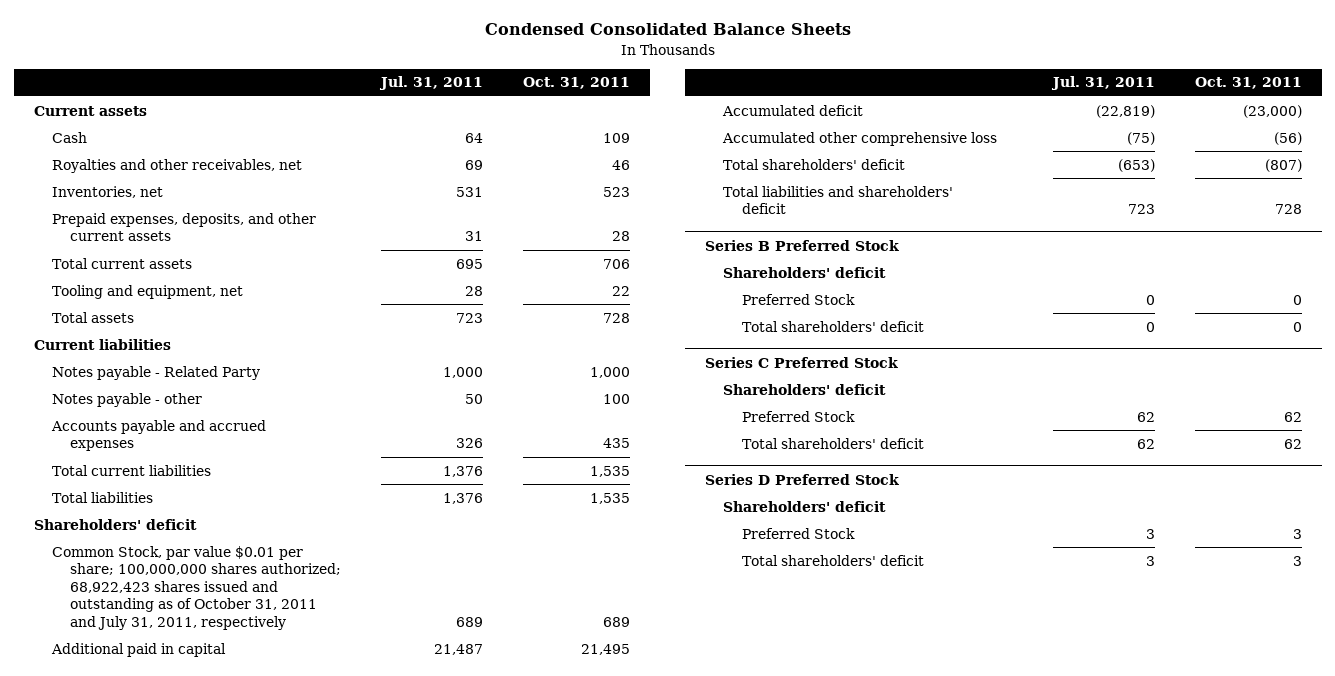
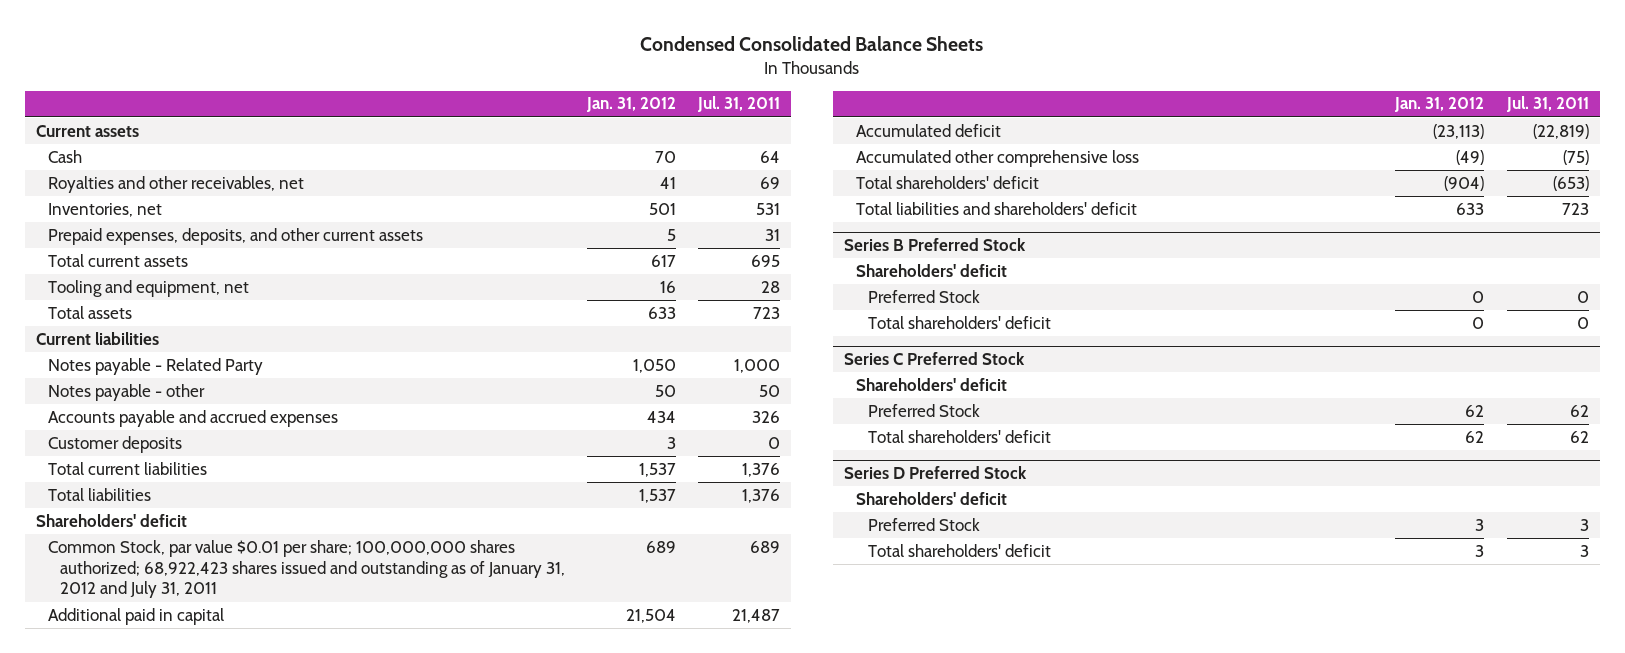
- | Jul. 31, 2011 | Oct. 31, 2011
+ | Jan. 31, 2012 | Jul. 31, 2011
+ Customer deposits | 3 | 0
- Common Stock, par value $0.01 per share; 100,000,000 shares authorized; 68,922,423 shares issued and outstanding as of October 31, 2011 and July 31, 2011, respectively | 689 | 689
+ Common Stock, par value $0.01 per share; 100,000,000 shares authorized; 68,922,423 shares issued and outstanding as of January 31, 2012 and July 31, 2011 | 689 | 689

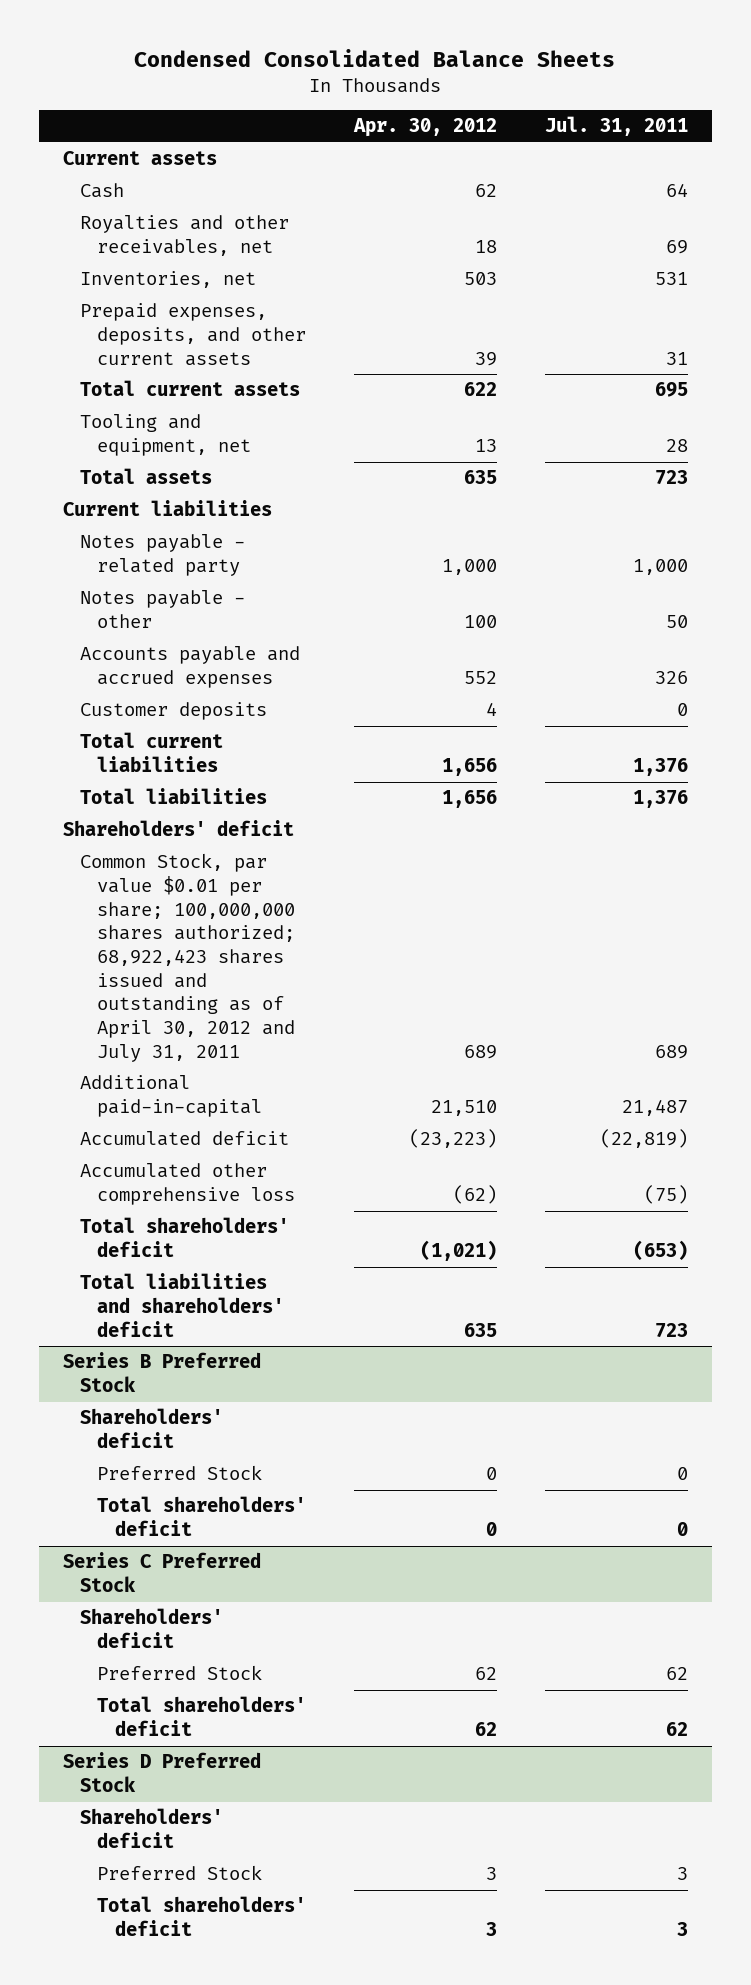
- | Jan. 31, 2012 | Jul. 31, 2011
+ | Apr. 30, 2012 | Jul. 31, 2011
- Notes payable - Related Party | 1,050 | 1,000
+ Notes payable - related party | 1,000 | 1,000
- Common Stock, par value $0.01 per share; 100,000,000 shares authorized; 68,922,423 shares issued and outstanding as of January 31, 2012 and July 31, 2011 | 689 | 689
- Additional paid in capital | 21,504 | 21,487
+ Common Stock, par value $0.01 per share; 100,000,000 shares authorized; 68,922,423 shares issued and outstanding as of April 30, 2012 and July 31, 2011 | 689 | 689
+ Additional paid-in-capital | 21,510 | 21,487

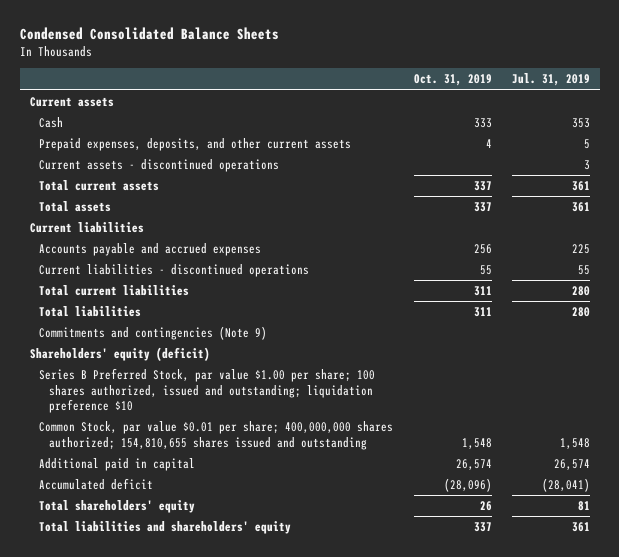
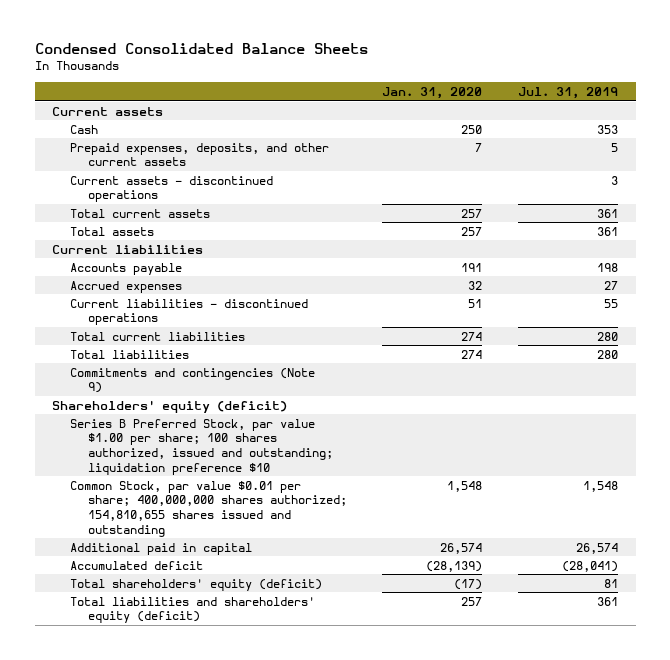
- | Oct. 31, 2019 | Jul. 31, 2019
+ | Jan. 31, 2020 | Jul. 31, 2019
- Accounts payable and accrued expenses | 256 | 225
+ Accounts payable | 191 | 198
+ Accrued expenses | 32 | 27
- Total shareholders' equity | 26 | 81
- Total liabilities and shareholders' equity | 337 | 361
+ Total shareholders' equity (deficit) | (17) | 81
+ Total liabilities and shareholders' equity (deficit) | 257 | 361

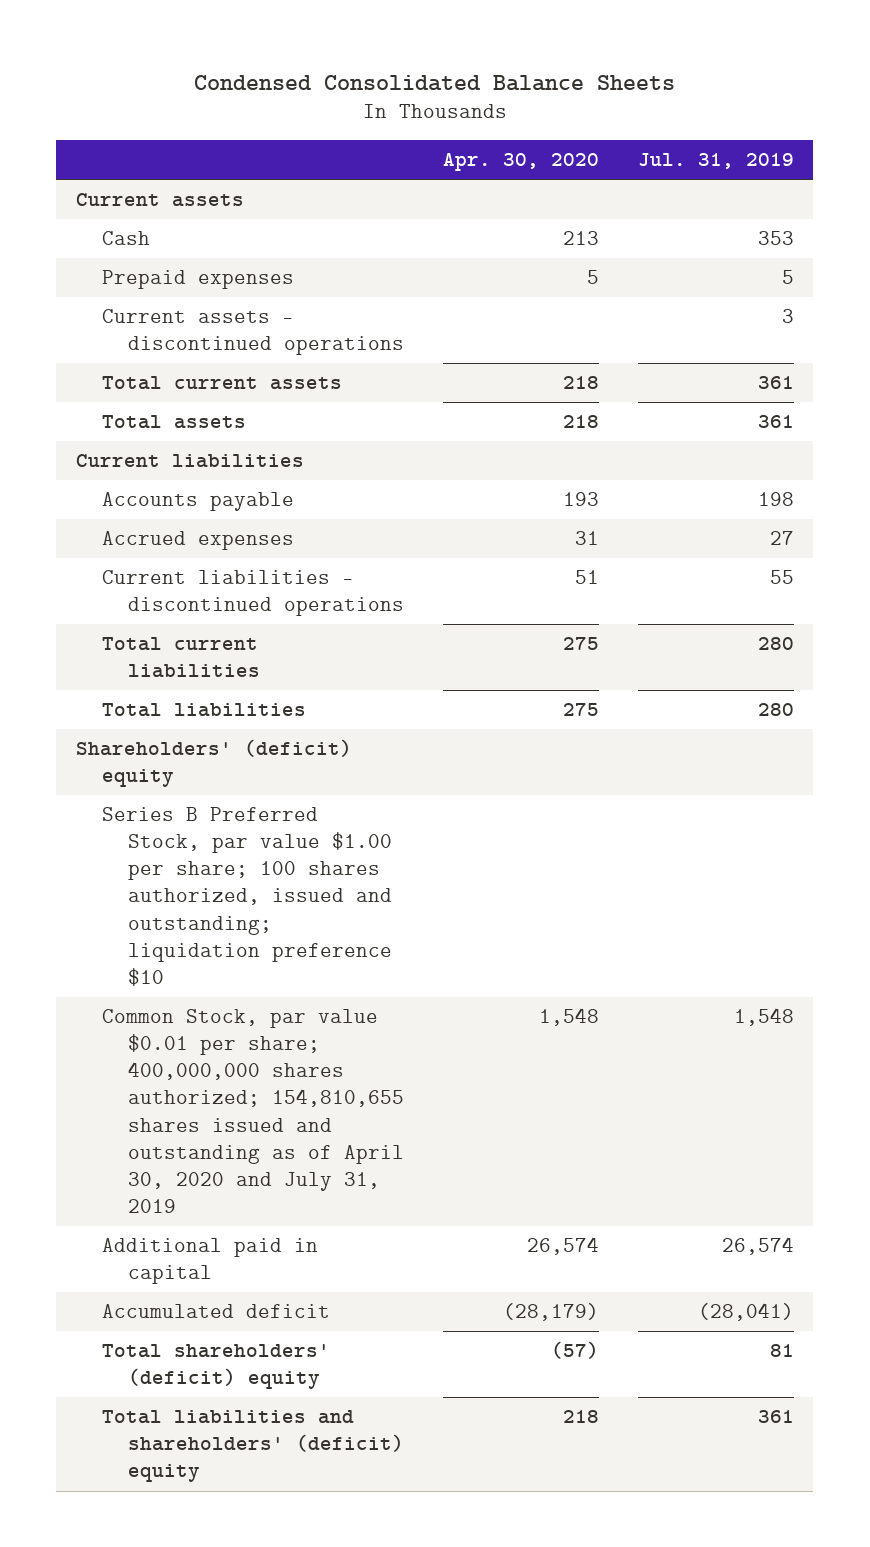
- | Jan. 31, 2020 | Jul. 31, 2019
+ | Apr. 30, 2020 | Jul. 31, 2019
- Prepaid expenses, deposits, and other current assets | 7 | 5
+ Prepaid expenses | 5 | 5
- Commitments and contingencies (Note 9)
- Shareholders' equity (deficit)
+ Shareholders' (deficit) equity
- Common Stock, par value $0.01 per share; 400,000,000 shares authorized; 154,810,655 shares issued and outstanding | 1,548 | 1,548
+ Common Stock, par value $0.01 per share; 400,000,000 shares authorized; 154,810,655 shares issued and outstanding as of April 30, 2020 and July 31, 2019 | 1,548 | 1,548
- Total shareholders' equity (deficit) | (17) | 81
- Total liabilities and shareholders' equity (deficit) | 257 | 361
+ Total shareholders' (deficit) equity | (57) | 81
+ Total liabilities and shareholders' (deficit) equity | 218 | 361

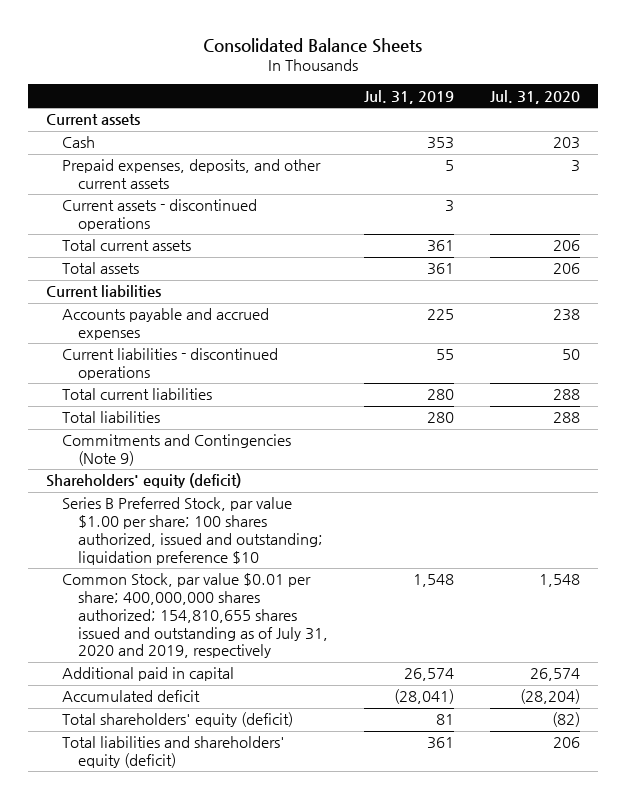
- Condensed Consolidated Balance Sheets
+ Consolidated Balance Sheets
- | Apr. 30, 2020 | Jul. 31, 2019
+ | Jul. 31, 2019 | Jul. 31, 2020
- Prepaid expenses | 5 | 5
+ Prepaid expenses, deposits, and other current assets | 5 | 3
- Accounts payable | 193 | 198
- Accrued expenses | 31 | 27
+ Accounts payable and accrued expenses | 225 | 238
- Shareholders' (deficit) equity
+ Commitments and Contingencies (Note 9)
+ Shareholders' equity (deficit)
- Common Stock, par value $0.01 per share; 400,000,000 shares authorized; 154,810,655 shares issued and outstanding as of April 30, 2020 and July 31, 2019 | 1,548 | 1,548
+ Common Stock, par value $0.01 per share; 400,000,000 shares authorized; 154,810,655 shares issued and outstanding as of July 31, 2020 and 2019, respectively | 1,548 | 1,548
- Total shareholders' (deficit) equity | (57) | 81
- Total liabilities and shareholders' (deficit) equity | 218 | 361
+ Total shareholders' equity (deficit) | 81 | (82)
+ Total liabilities and shareholders' equity (deficit) | 361 | 206

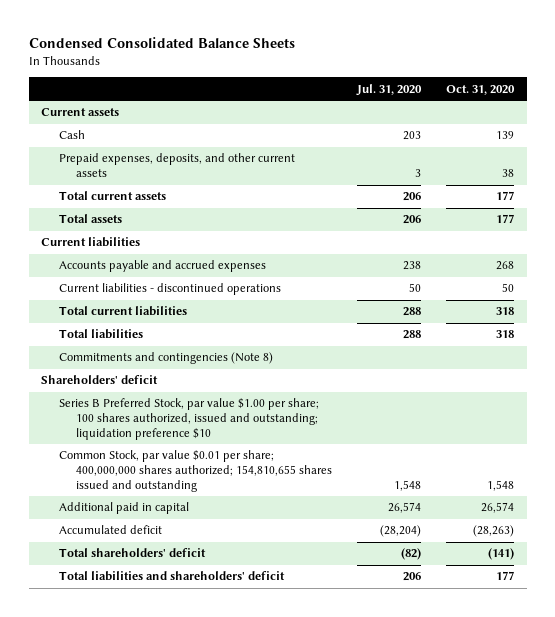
- Consolidated Balance Sheets
+ Condensed Consolidated Balance Sheets
- | Jul. 31, 2019 | Jul. 31, 2020
+ | Jul. 31, 2020 | Oct. 31, 2020
- Current assets - discontinued operations | 3 |
- Commitments and Contingencies (Note 9)
- Shareholders' equity (deficit)
+ Commitments and contingencies (Note 8)
+ Shareholders' deficit
- Common Stock, par value $0.01 per share; 400,000,000 shares authorized; 154,810,655 shares issued and outstanding as of July 31, 2020 and 2019, respectively | 1,548 | 1,548
+ Common Stock, par value $0.01 per share; 400,000,000 shares authorized; 154,810,655 shares issued and outstanding | 1,548 | 1,548
- Total shareholders' equity (deficit) | 81 | (82)
- Total liabilities and shareholders' equity (deficit) | 361 | 206
+ Total shareholders' deficit | (82) | (141)
+ Total liabilities and shareholders' deficit | 206 | 177

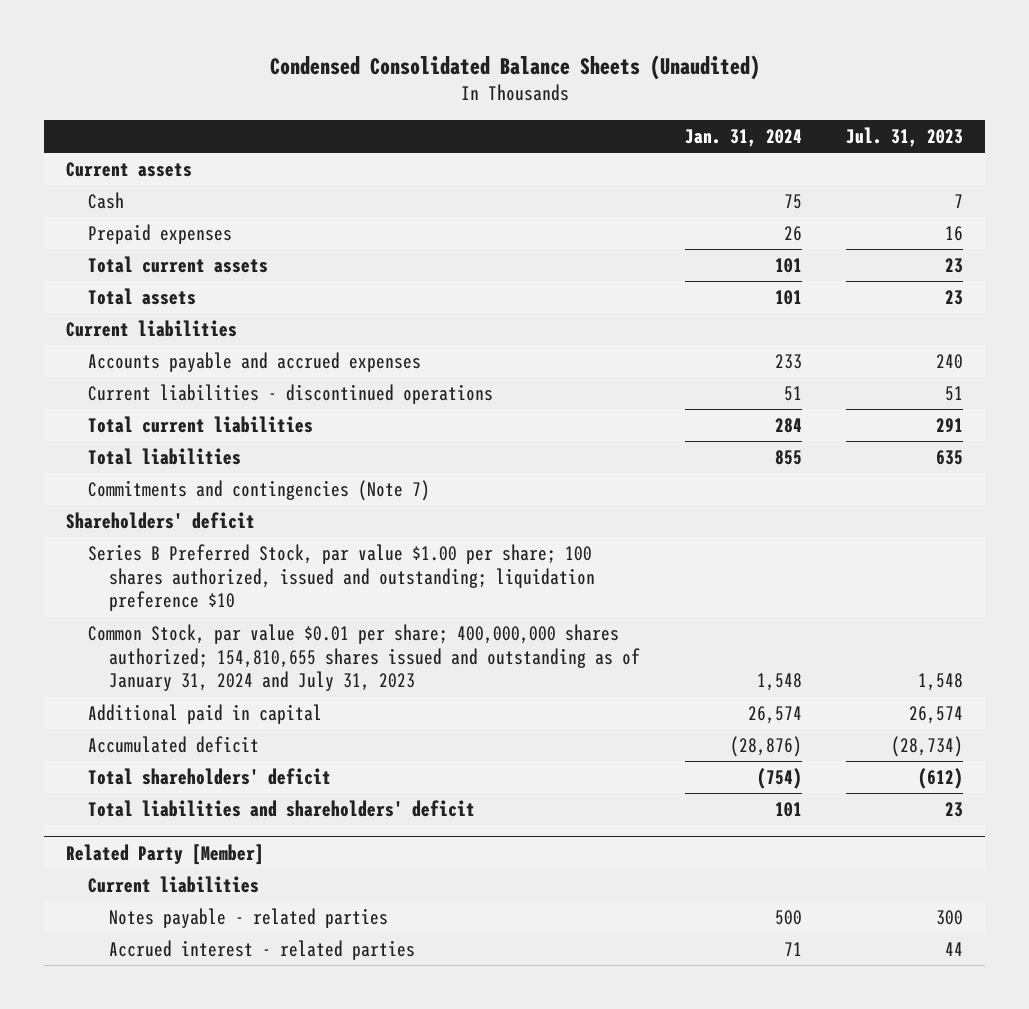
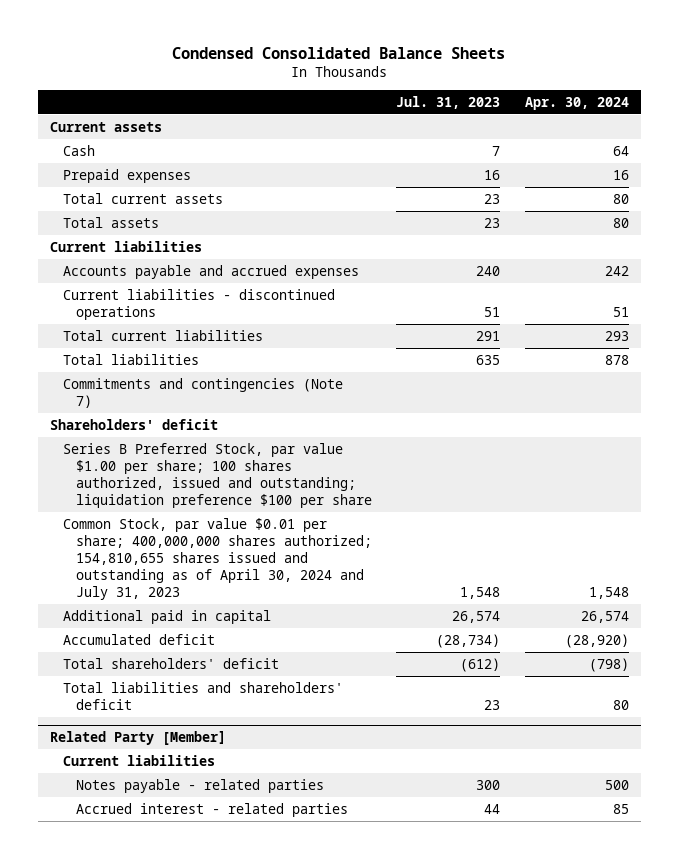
- Condensed Consolidated Balance Sheets (Unaudited)
+ Condensed Consolidated Balance Sheets
- | Jan. 31, 2024 | Jul. 31, 2023
+ | Jul. 31, 2023 | Apr. 30, 2024
- Series B Preferred Stock, par value $1.00 per share; 100 shares authorized, issued and outstanding; liquidation preference $10
- Common Stock, par value $0.01 per share; 400,000,000 shares authorized; 154,810,655 shares issued and outstanding as of January 31, 2024 and July 31, 2023 | 1,548 | 1,548
+ Series B Preferred Stock, par value $1.00 per share; 100 shares authorized, issued and outstanding; liquidation preference $100 per share
+ Common Stock, par value $0.01 per share; 400,000,000 shares authorized; 154,810,655 shares issued and outstanding as of April 30, 2024 and July 31, 2023 | 1,548 | 1,548

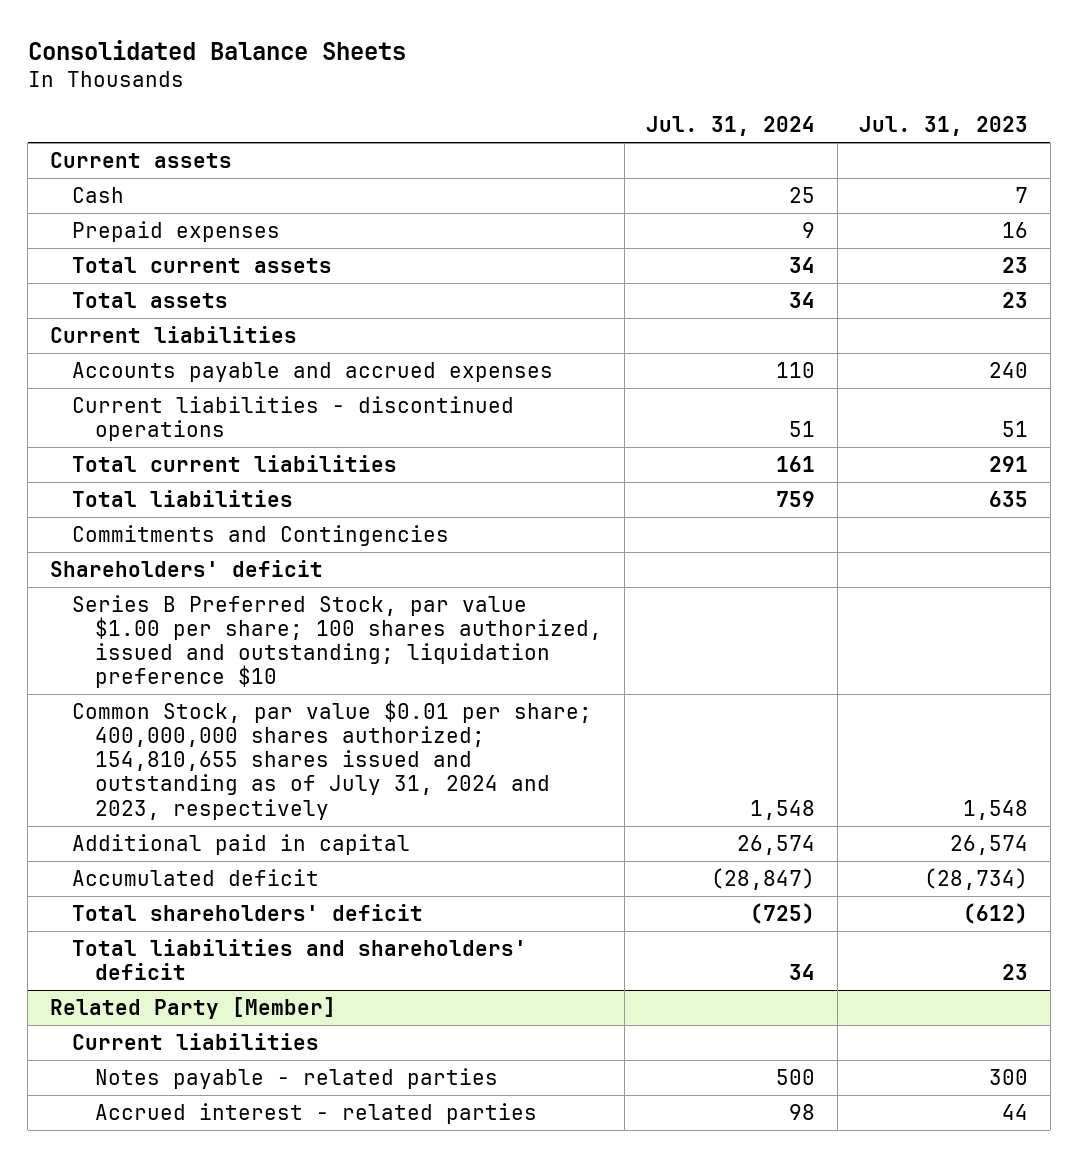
- Condensed Consolidated Balance Sheets
+ Consolidated Balance Sheets
- | Jul. 31, 2023 | Apr. 30, 2024
+ | Jul. 31, 2024 | Jul. 31, 2023
- Commitments and contingencies (Note 7)
+ Commitments and Contingencies
- Series B Preferred Stock, par value $1.00 per share; 100 shares authorized, issued and outstanding; liquidation preference $100 per share
- Common Stock, par value $0.01 per share; 400,000,000 shares authorized; 154,810,655 shares issued and outstanding as of April 30, 2024 and July 31, 2023 | 1,548 | 1,548
+ Series B Preferred Stock, par value $1.00 per share; 100 shares authorized, issued and outstanding; liquidation preference $10
+ Common Stock, par value $0.01 per share; 400,000,000 shares authorized; 154,810,655 shares issued and outstanding as of July 31, 2024 and 2023, respectively | 1,548 | 1,548

